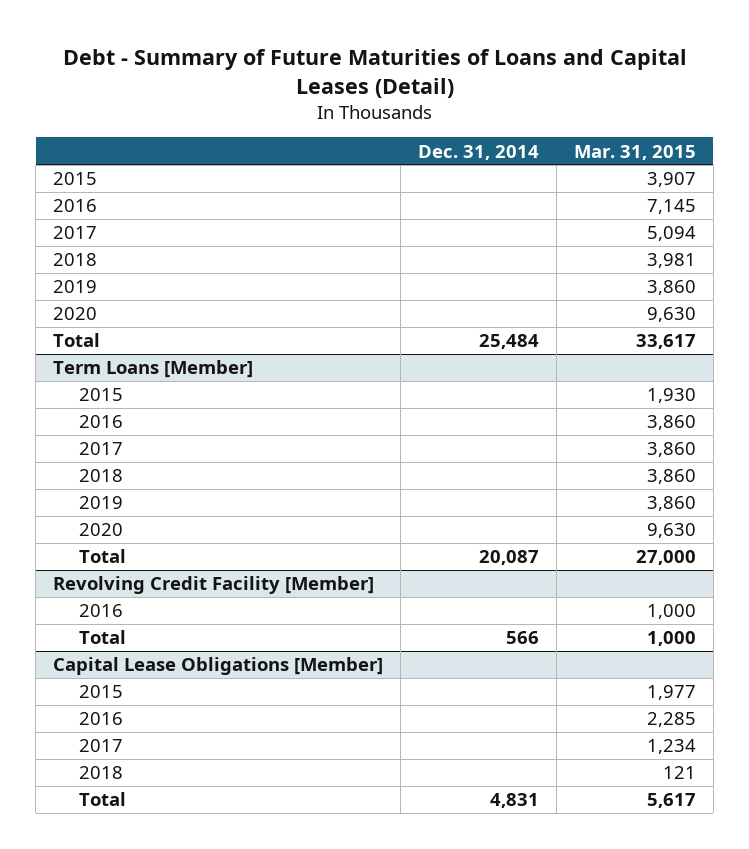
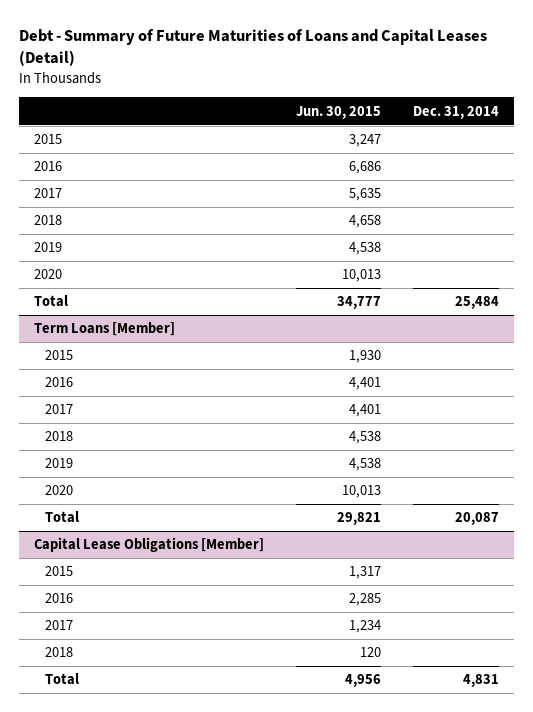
- | Dec. 31, 2014 | Mar. 31, 2015
+ | Jun. 30, 2015 | Dec. 31, 2014
- Revolving Credit Facility [Member]
- 2016 | | 1,000
- Total | 566 | 1,000

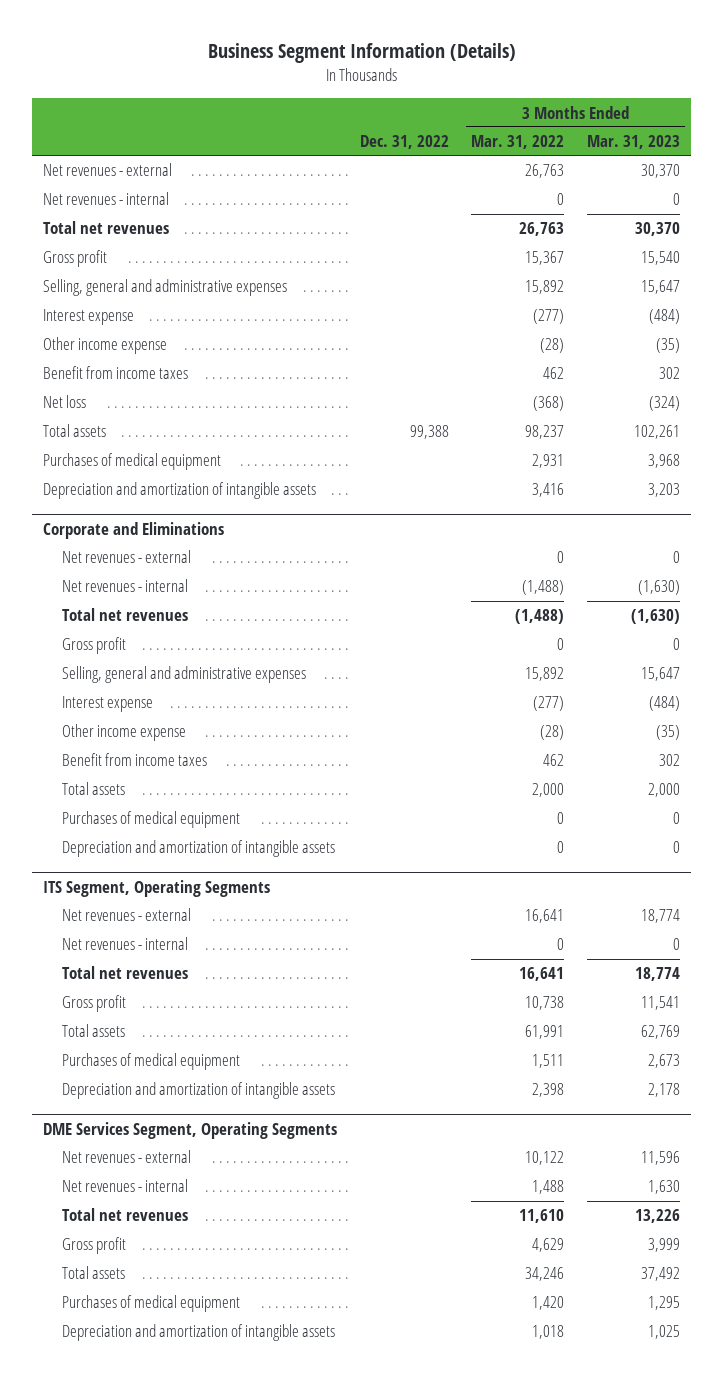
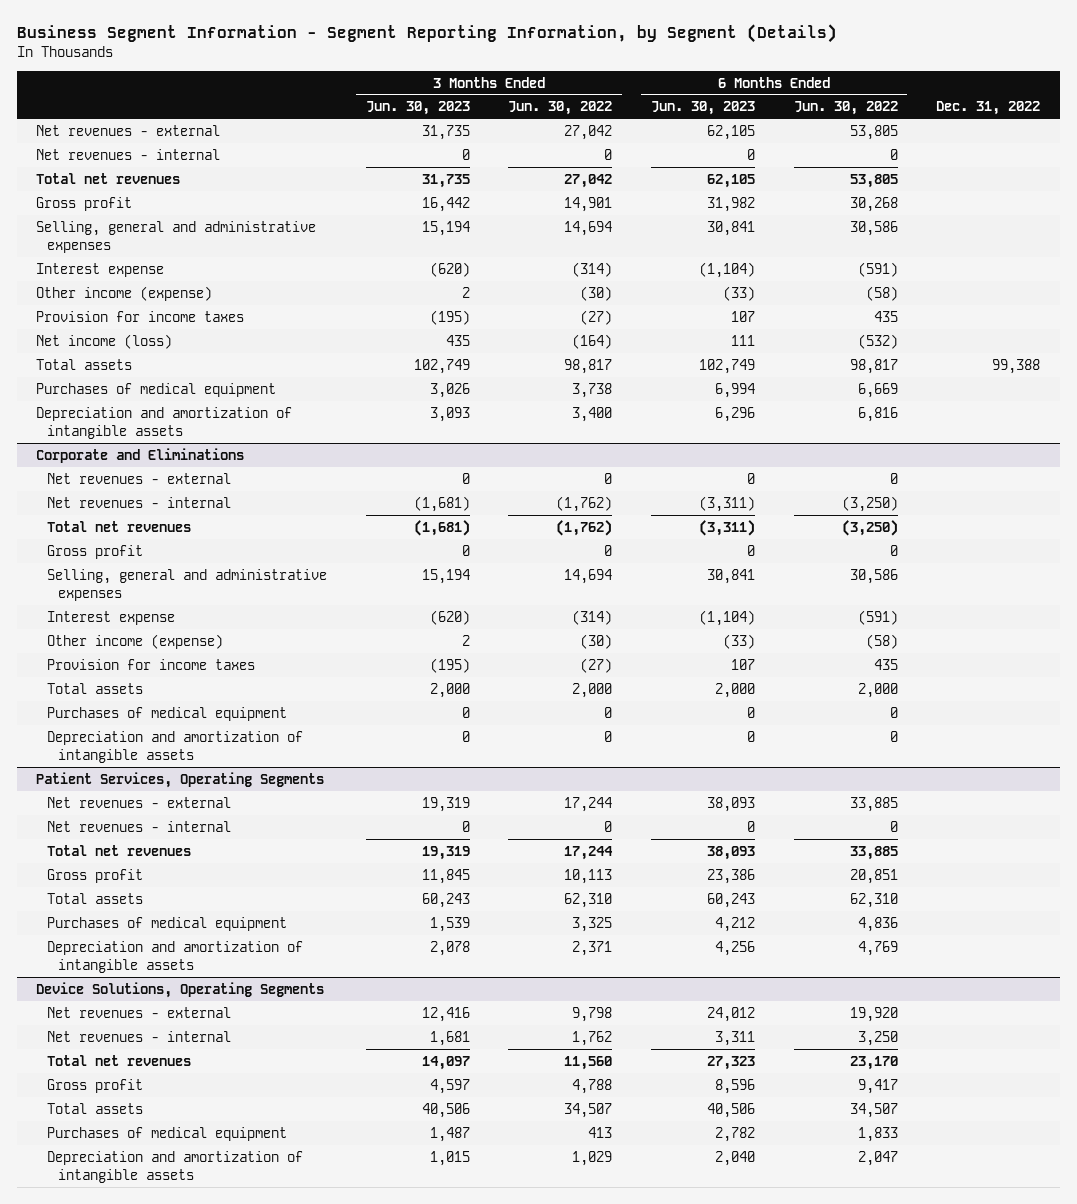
- Business Segment Information (Details)
+ Business Segment Information - Segment Reporting Information, by Segment (Details)
- | Dec. 31, 2022 | 3 Months Ended Mar. 31, 2022 | 3 Months Ended Mar. 31, 2023
+ | 3 Months Ended Jun. 30, 2023 | 3 Months Ended Jun. 30, 2022 | 6 Months Ended Jun. 30, 2023 | 6 Months Ended Jun. 30, 2022 | Dec. 31, 2022
- Other income expense | | (28) | (35)
- Benefit from income taxes | | 462 | 302
- Net loss | | (368) | (324)
+ Other income (expense) | 2 | (30) | (33) | (58) |
+ Provision for income taxes | (195) | (27) | 107 | 435 |
+ Net income (loss) | 435 | (164) | 111 | (532) |
@ Corporate and Eliminations
- Other income expense | | (28) | (35)
- Benefit from income taxes | | 462 | 302
+ Other income (expense) | 2 | (30) | (33) | (58) |
+ Provision for income taxes | (195) | (27) | 107 | 435 |
- ITS Segment, Operating Segments
- Net revenues - external | | 16,641 | 18,774
- Net revenues - internal | | 0 | 0
- Total net revenues | | 16,641 | 18,774
- Gross profit | | 10,738 | 11,541
- Total assets | | 61,991 | 62,769
- Purchases of medical equipment | | 1,511 | 2,673
- Depreciation and amortization of intangible assets | | 2,398 | 2,178
- DME Services Segment, Operating Segments
+ Patient Services, Operating Segments
+ Device Solutions, Operating Segments
+ Net revenues - external | 12,416 | 9,798 | 24,012 | 19,920 |
+ Net revenues - internal | 1,681 | 1,762 | 3,311 | 3,250 |
+ Total net revenues | 14,097 | 11,560 | 27,323 | 23,170 |
+ Gross profit | 4,597 | 4,788 | 8,596 | 9,417 |
+ Total assets | 40,506 | 34,507 | 40,506 | 34,507 |
+ Purchases of medical equipment | 1,487 | 413 | 2,782 | 1,833 |
+ Depreciation and amortization of intangible assets | 1,015 | 1,029 | 2,040 | 2,047 |

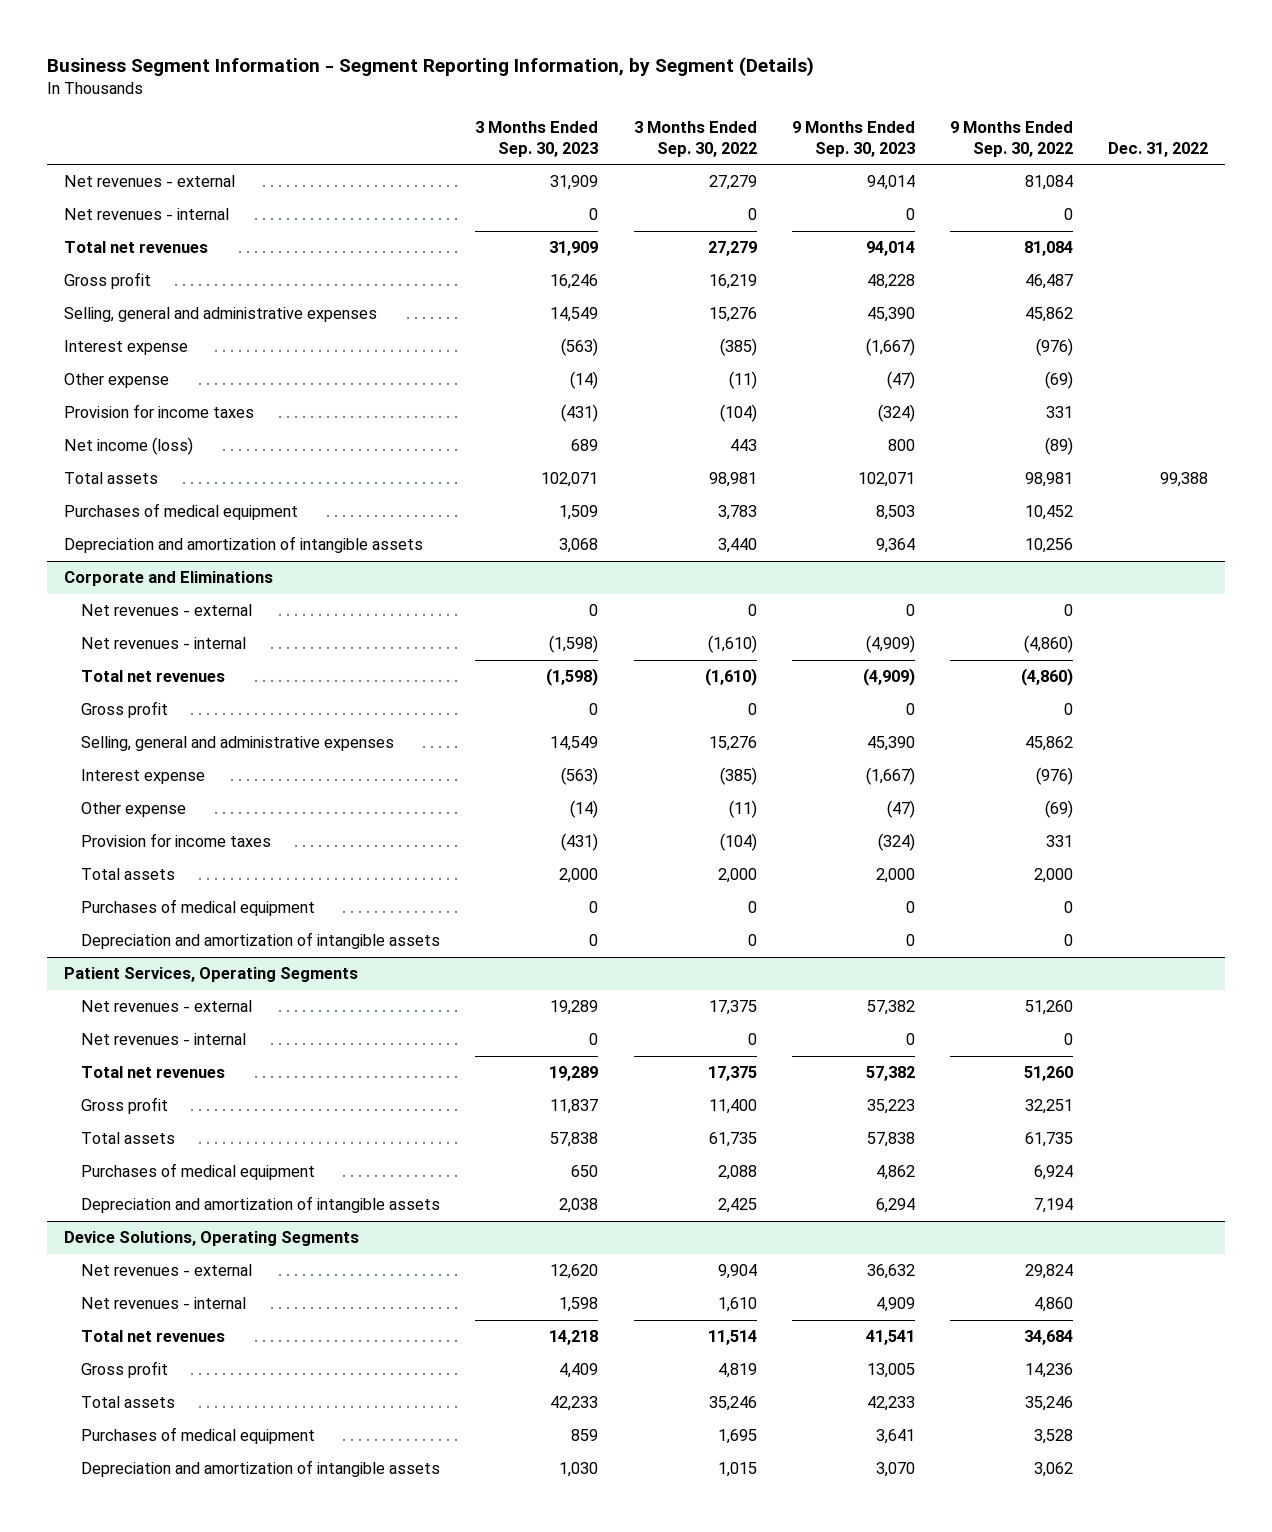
- | 3 Months Ended Jun. 30, 2023 | 3 Months Ended Jun. 30, 2022 | 6 Months Ended Jun. 30, 2023 | 6 Months Ended Jun. 30, 2022 | Dec. 31, 2022
+ | 3 Months Ended Sep. 30, 2023 | 3 Months Ended Sep. 30, 2022 | 9 Months Ended Sep. 30, 2023 | 9 Months Ended Sep. 30, 2022 | Dec. 31, 2022
- Other income (expense) | 2 | (30) | (33) | (58) |
+ Other expense | (14) | (11) | (47) | (69) |
@ Corporate and Eliminations
- Other income (expense) | 2 | (30) | (33) | (58) |
+ Other expense | (14) | (11) | (47) | (69) |

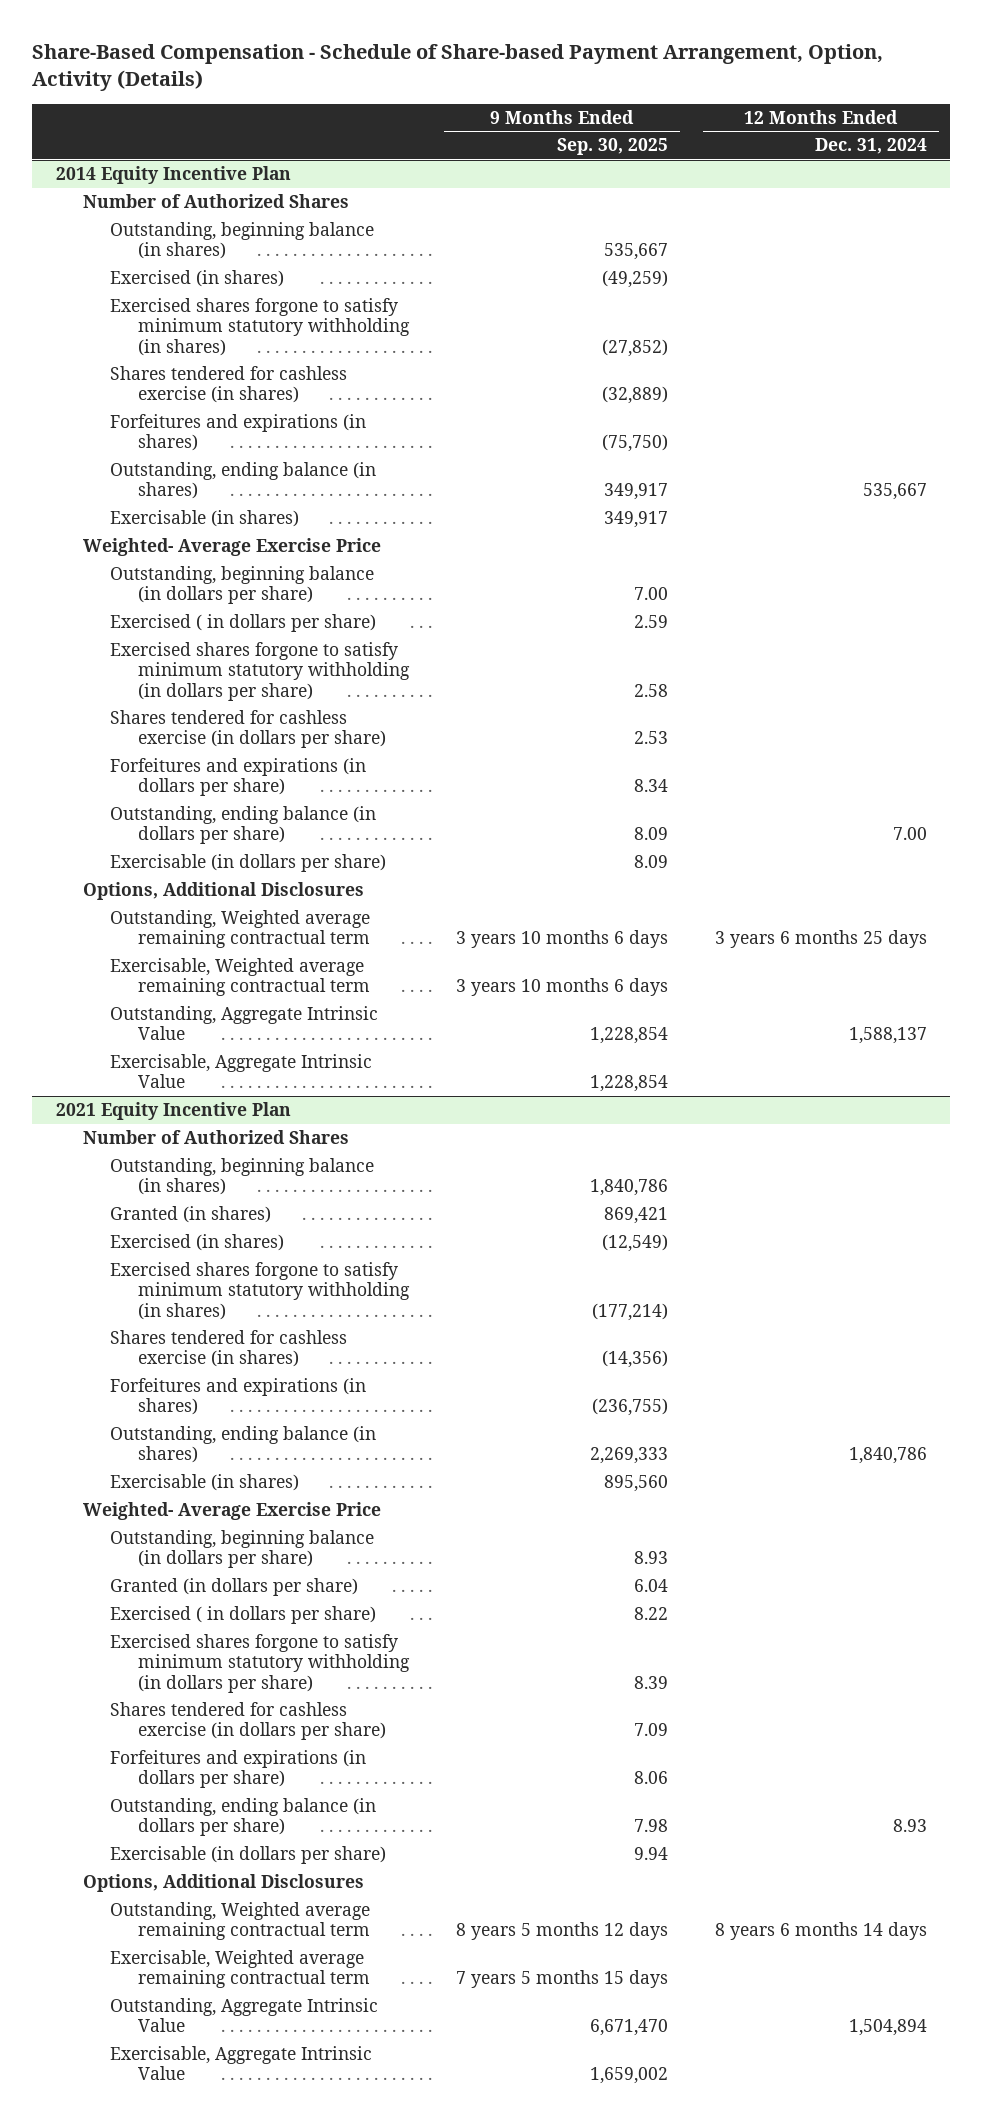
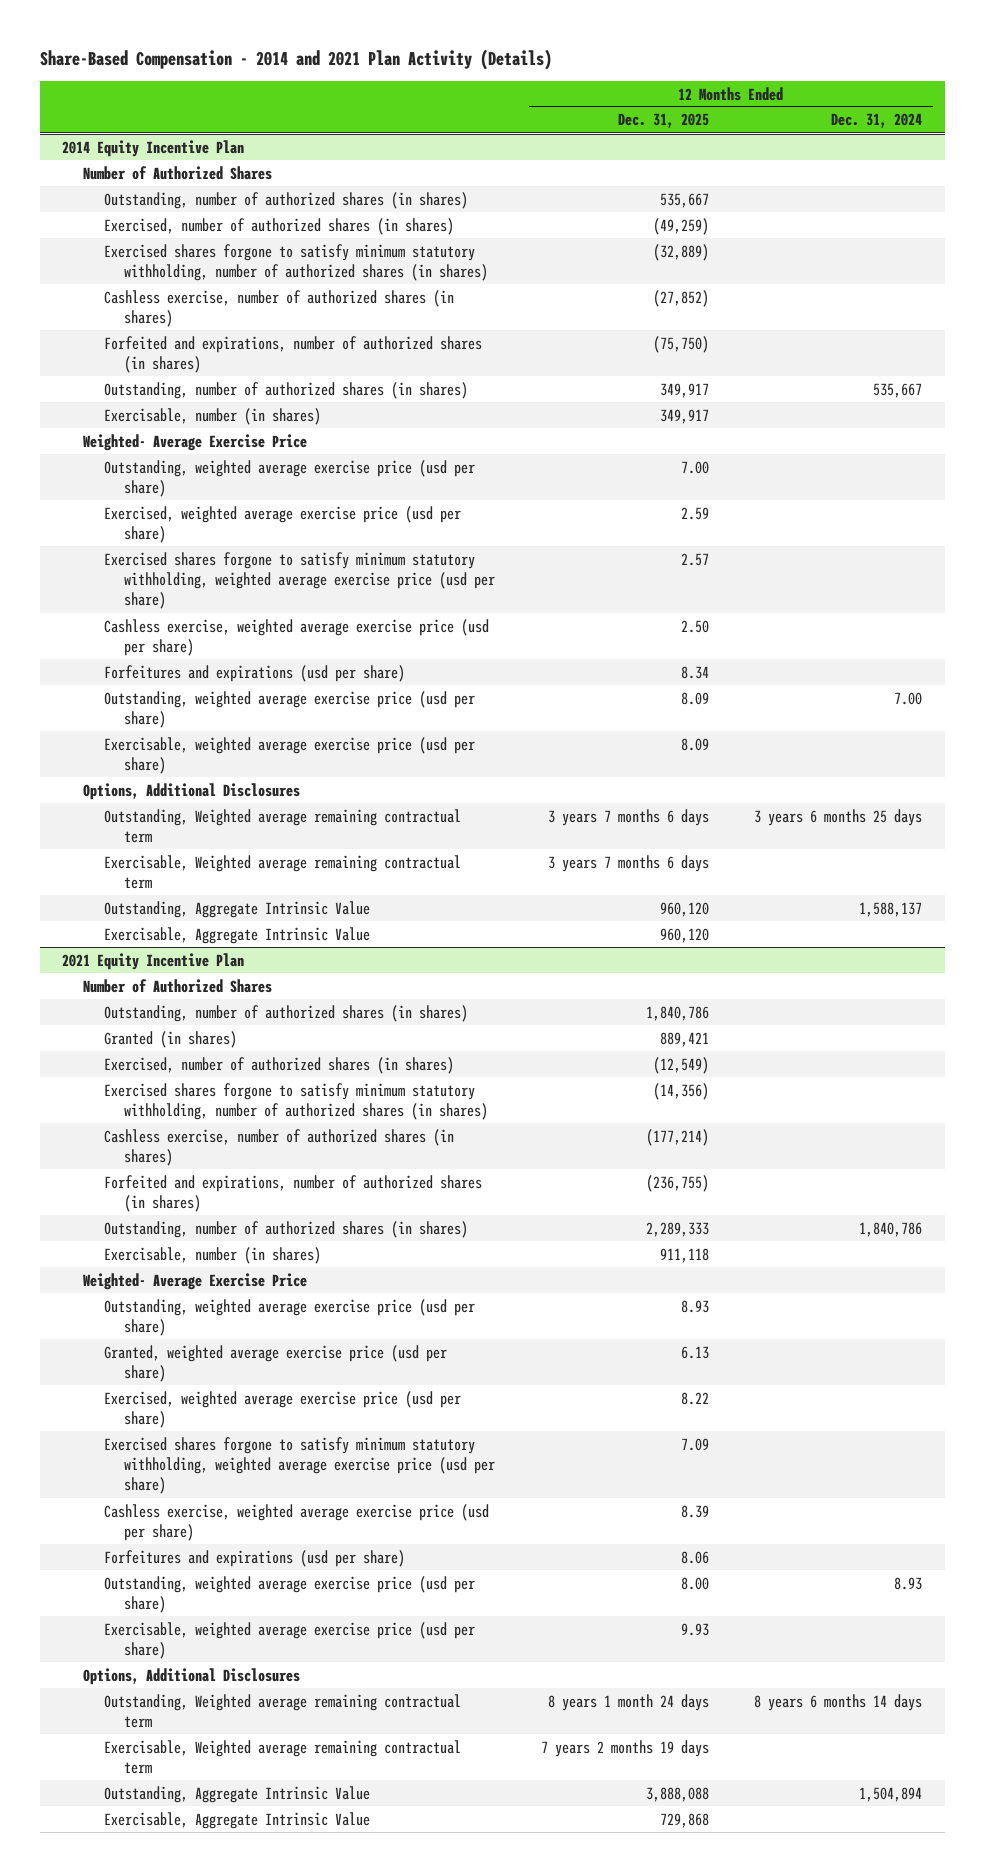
- Share-Based Compensation - Schedule of Share-based Payment Arrangement, Option, Activity (Details)
+ Share-Based Compensation - 2014 and 2021 Plan Activity (Details)
- | 9 Months Ended Sep. 30, 2025 | 12 Months Ended Dec. 31, 2024
+ | 12 Months Ended Dec. 31, 2025 | 12 Months Ended Dec. 31, 2024
@ 2014 Equity Incentive Plan
- Outstanding, beginning balance (in shares) | 535,667 |
- Exercised (in shares) | (49,259) |
- Exercised shares forgone to satisfy minimum statutory withholding (in shares) | (27,852) |
- Shares tendered for cashless exercise (in shares) | (32,889) |
- Forfeitures and expirations (in shares) | (75,750) |
- Outstanding, ending balance (in shares) | 349,917 | 535,667
- Exercisable (in shares) | 349,917 |
+ Outstanding, number of authorized shares (in shares) | 535,667 |
+ Exercised, number of authorized shares (in shares) | (49,259) |
+ Exercised shares forgone to satisfy minimum statutory withholding, number of authorized shares (in shares) | (32,889) |
+ Cashless exercise, number of authorized shares (in shares) | (27,852) |
+ Forfeited and expirations, number of authorized shares (in shares) | (75,750) |
+ Outstanding, number of authorized shares (in shares) | 349,917 | 535,667
+ Exercisable, number (in shares) | 349,917 |
- Outstanding, beginning balance (in dollars per share) | 7.00 |
- Exercised ( in dollars per share) | 2.59 |
- Exercised shares forgone to satisfy minimum statutory withholding (in dollars per share) | 2.58 |
- Shares tendered for cashless exercise (in dollars per share) | 2.53 |
- Forfeitures and expirations (in dollars per share) | 8.34 |
- Outstanding, ending balance (in dollars per share) | 8.09 | 7.00
- Exercisable (in dollars per share) | 8.09 |
+ Outstanding, weighted average exercise price (usd per share) | 7.00 |
+ Exercised, weighted average exercise price (usd per share) | 2.59 |
+ Exercised shares forgone to satisfy minimum statutory withholding, weighted average exercise price (usd per share) | 2.57 |
+ Cashless exercise, weighted average exercise price (usd per share) | 2.50 |
+ Forfeitures and expirations (usd per share) | 8.34 |
+ Outstanding, weighted average exercise price (usd per share) | 8.09 | 7.00
+ Exercisable, weighted average exercise price (usd per share) | 8.09 |
@ 2021 Equity Incentive Plan
- Outstanding, beginning balance (in shares) | 1,840,786 |
+ Outstanding, number of authorized shares (in shares) | 1,840,786 |
- Exercised (in shares) | (12,549) |
- Exercised shares forgone to satisfy minimum statutory withholding (in shares) | (177,214) |
- Shares tendered for cashless exercise (in shares) | (14,356) |
- Forfeitures and expirations (in shares) | (236,755) |
- Outstanding, ending balance (in shares) | 2,269,333 | 1,840,786
- Exercisable (in shares) | 895,560 |
+ Exercised, number of authorized shares (in shares) | (12,549) |
+ Exercised shares forgone to satisfy minimum statutory withholding, number of authorized shares (in shares) | (14,356) |
+ Cashless exercise, number of authorized shares (in shares) | (177,214) |
+ Forfeited and expirations, number of authorized shares (in shares) | (236,755) |
+ Outstanding, number of authorized shares (in shares) | 2,289,333 | 1,840,786
+ Exercisable, number (in shares) | 911,118 |
- Outstanding, beginning balance (in dollars per share) | 8.93 |
- Granted (in dollars per share) | 6.04 |
- Exercised ( in dollars per share) | 8.22 |
- Exercised shares forgone to satisfy minimum statutory withholding (in dollars per share) | 8.39 |
- Shares tendered for cashless exercise (in dollars per share) | 7.09 |
- Forfeitures and expirations (in dollars per share) | 8.06 |
- Outstanding, ending balance (in dollars per share) | 7.98 | 8.93
- Exercisable (in dollars per share) | 9.94 |
+ Outstanding, weighted average exercise price (usd per share) | 8.93 |
+ Granted, weighted average exercise price (usd per share) | 6.13 |
+ Exercised, weighted average exercise price (usd per share) | 8.22 |
+ Exercised shares forgone to satisfy minimum statutory withholding, weighted average exercise price (usd per share) | 7.09 |
+ Cashless exercise, weighted average exercise price (usd per share) | 8.39 |
+ Forfeitures and expirations (usd per share) | 8.06 |
+ Outstanding, weighted average exercise price (usd per share) | 8.00 | 8.93
+ Exercisable, weighted average exercise price (usd per share) | 9.93 |

